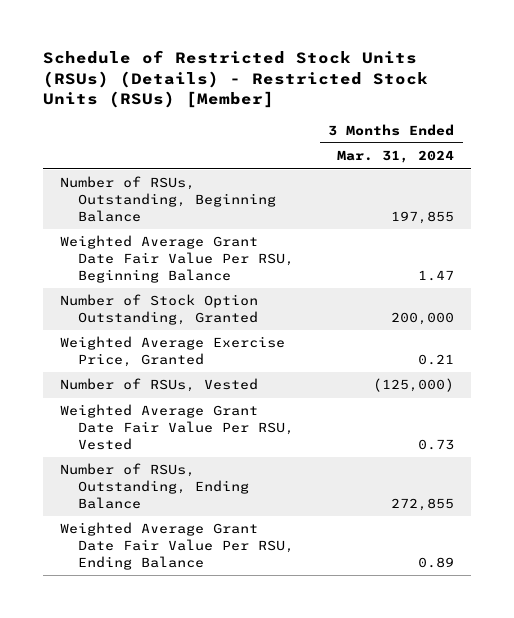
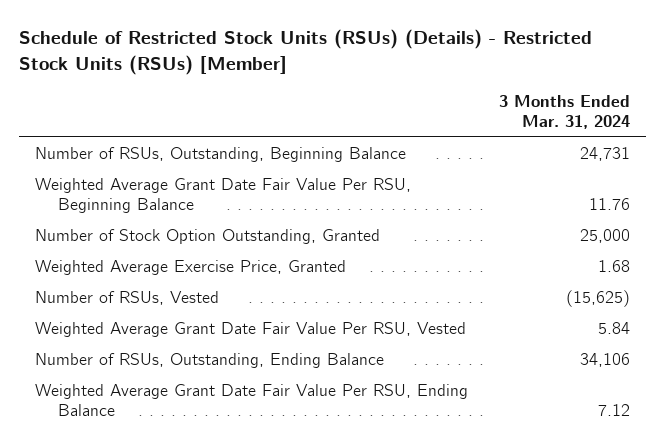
- Number of RSUs, Outstanding, Beginning Balance | 197,855
- Weighted Average Grant Date Fair Value Per RSU, Beginning Balance | 1.47
- Number of Stock Option Outstanding, Granted | 200,000
- Weighted Average Exercise Price, Granted | 0.21
- Number of RSUs, Vested | (125,000)
- Weighted Average Grant Date Fair Value Per RSU, Vested | 0.73
- Number of RSUs, Outstanding, Ending Balance | 272,855
- Weighted Average Grant Date Fair Value Per RSU, Ending Balance | 0.89
+ Number of RSUs, Outstanding, Beginning Balance | 24,731
+ Weighted Average Grant Date Fair Value Per RSU, Beginning Balance | 11.76
+ Number of Stock Option Outstanding, Granted | 25,000
+ Weighted Average Exercise Price, Granted | 1.68
+ Number of RSUs, Vested | (15,625)
+ Weighted Average Grant Date Fair Value Per RSU, Vested | 5.84
+ Number of RSUs, Outstanding, Ending Balance | 34,106
+ Weighted Average Grant Date Fair Value Per RSU, Ending Balance | 7.12

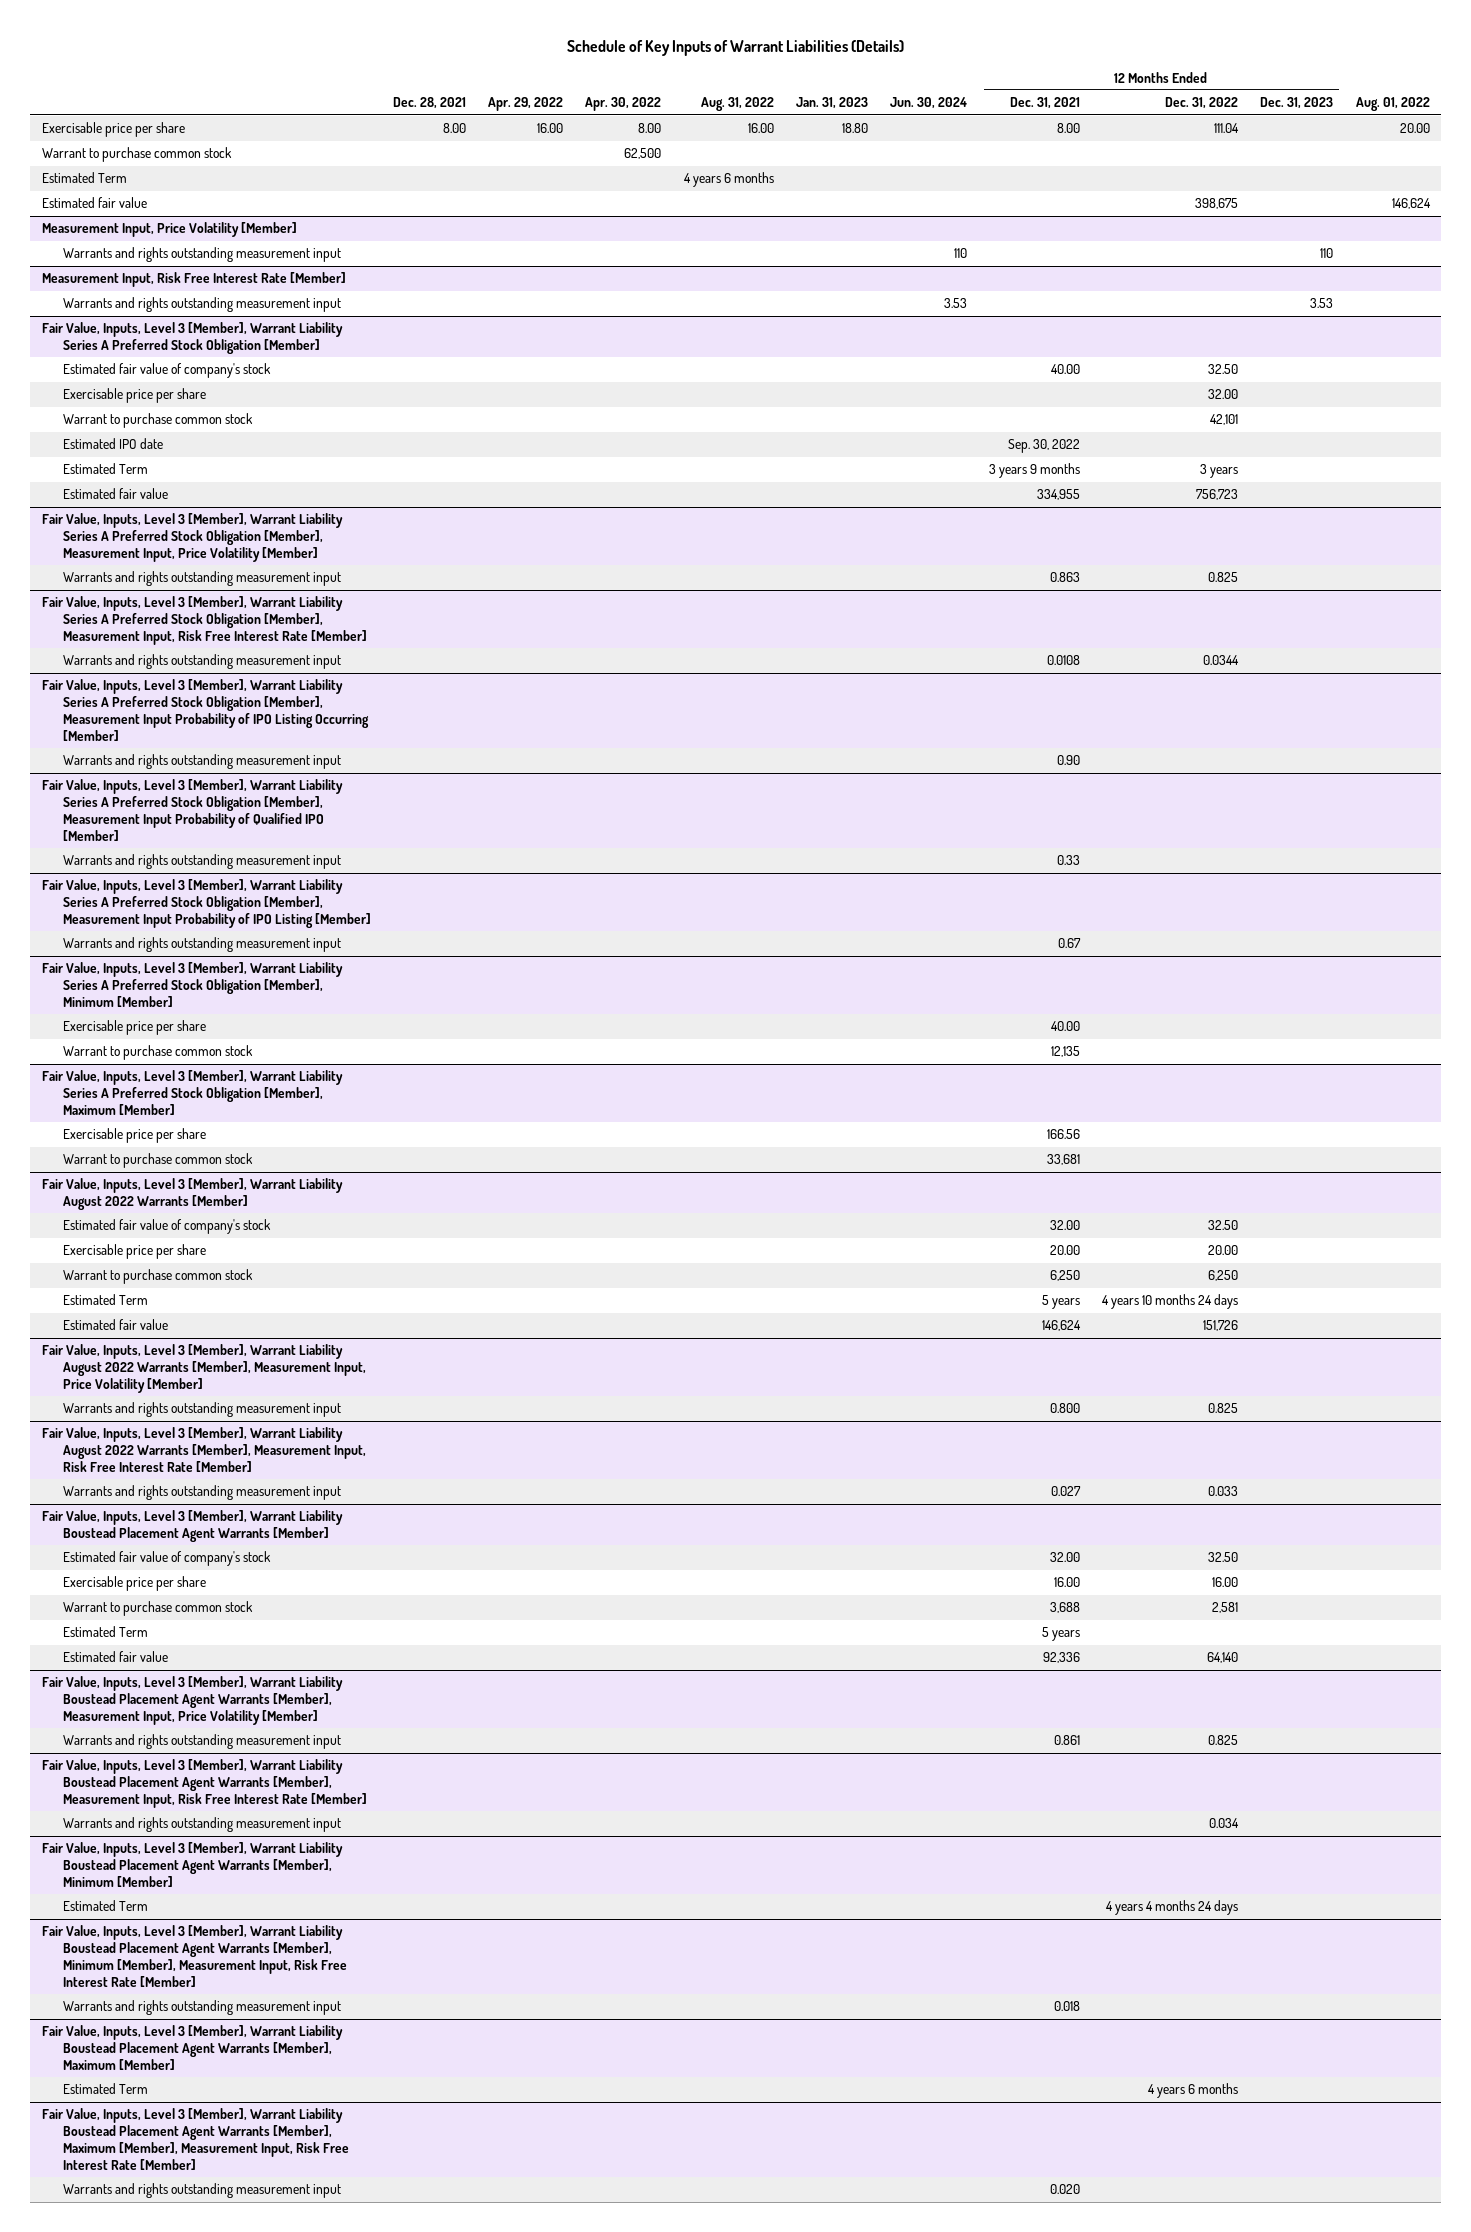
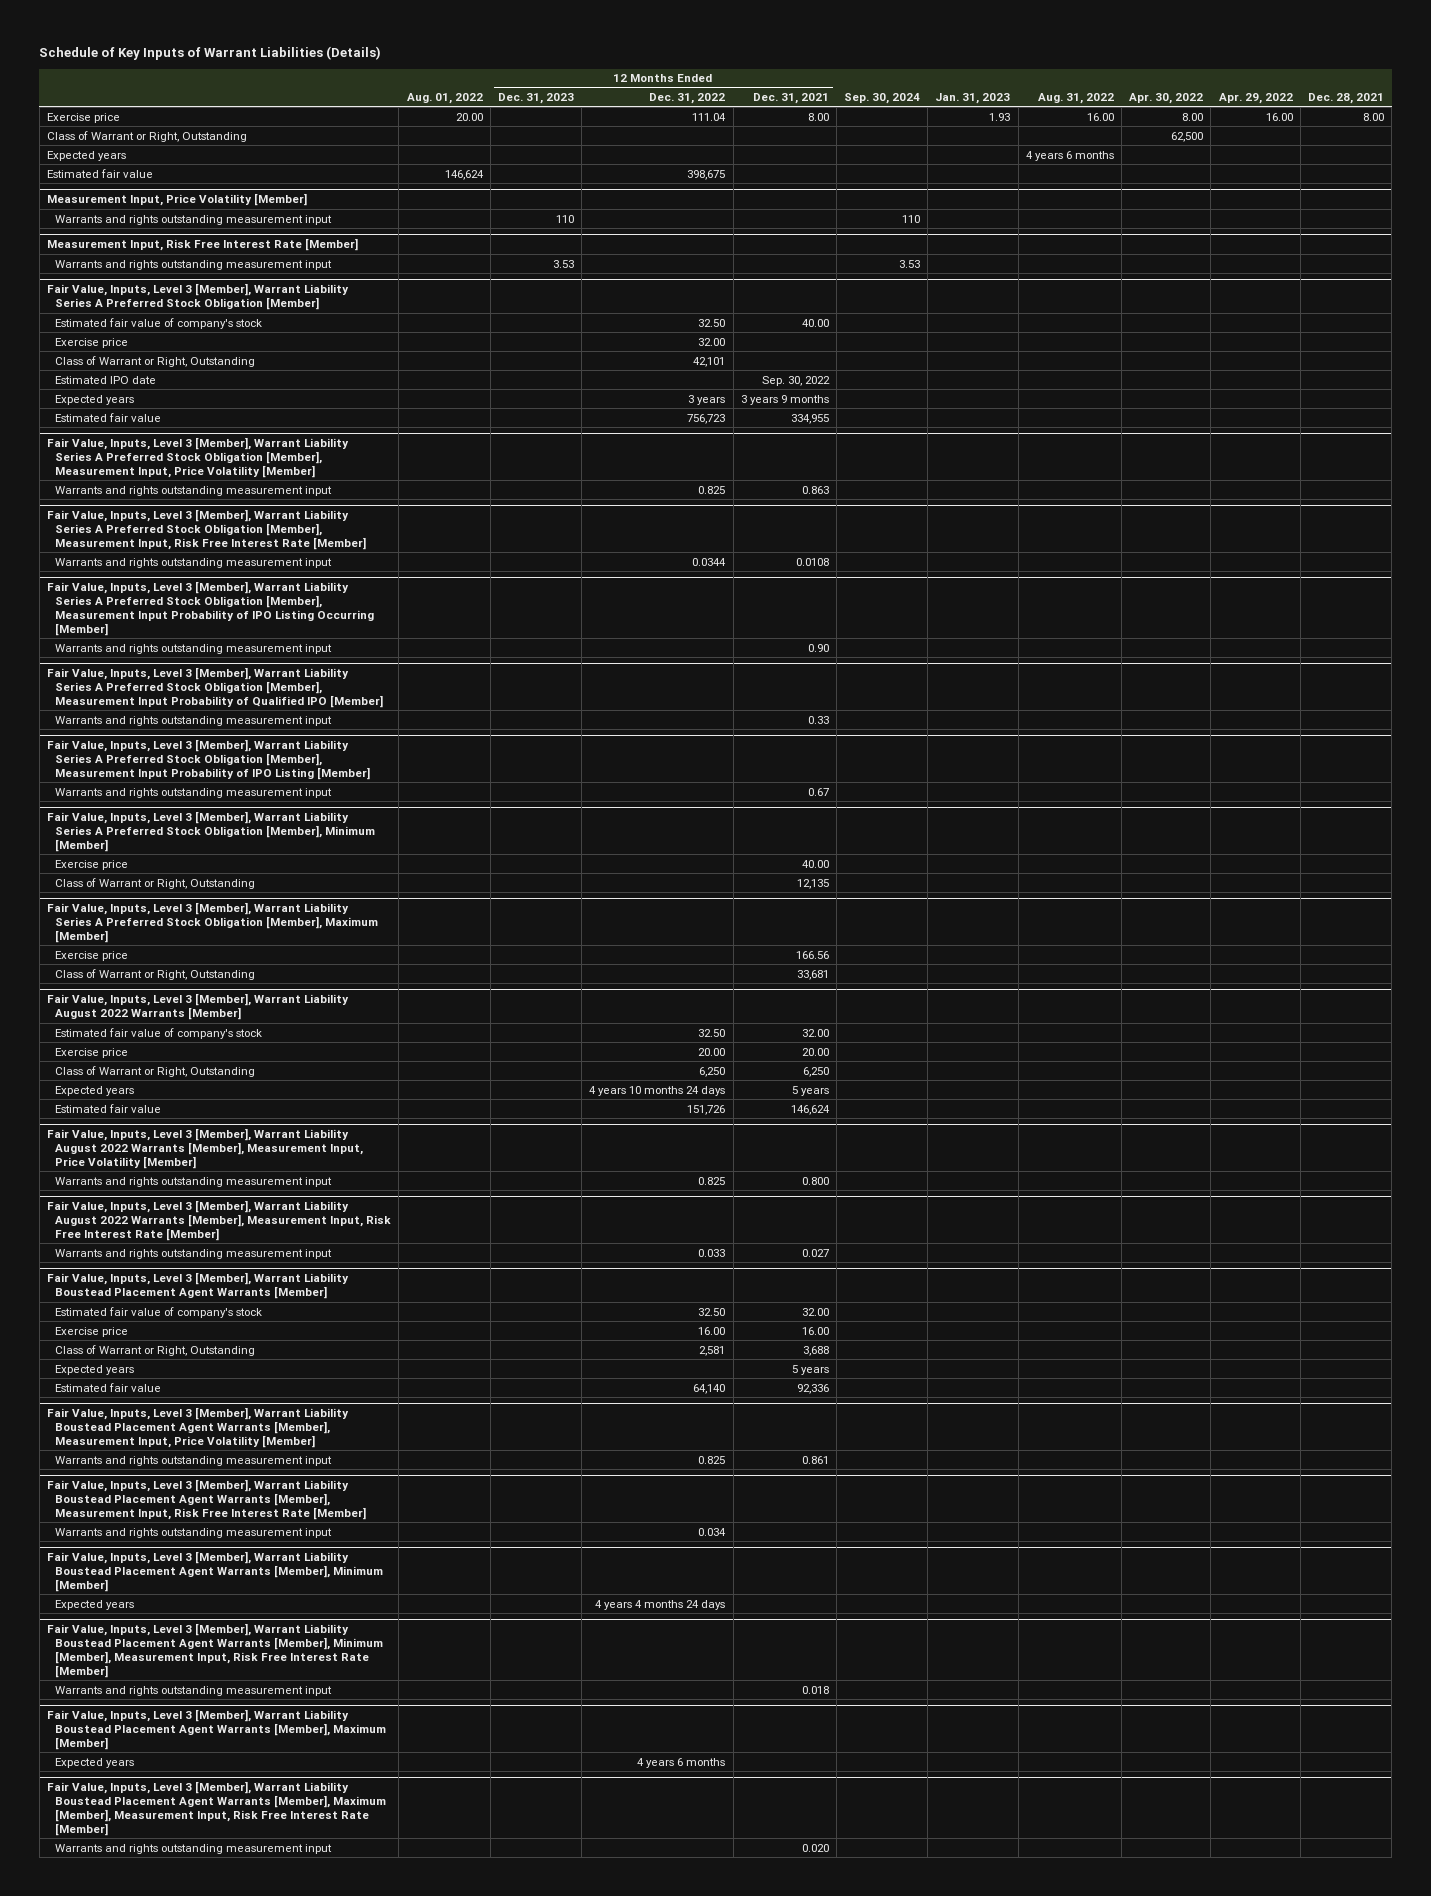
- | Dec. 28, 2021 | Apr. 29, 2022 | Apr. 30, 2022 | Aug. 31, 2022 | Jan. 31, 2023 | Jun. 30, 2024 | 12 Months Ended Dec. 31, 2021 | 12 Months Ended Dec. 31, 2022 | 12 Months Ended Dec. 31, 2023 | Aug. 01, 2022
+ | Aug. 01, 2022 | 12 Months Ended Dec. 31, 2023 | 12 Months Ended Dec. 31, 2022 | 12 Months Ended Dec. 31, 2021 | Sep. 30, 2024 | Jan. 31, 2023 | Aug. 31, 2022 | Apr. 30, 2022 | Apr. 29, 2022 | Dec. 28, 2021
- Exercisable price per share | 8.00 | 16.00 | 8.00 | 16.00 | 18.80 | | 8.00 | 111.04 | | 20.00
- Warrant to purchase common stock | | | 62,500 | | | | | | |
- Estimated Term | | | | 4 years 6 months | | | | | |
+ Exercise price | 20.00 | | 111.04 | 8.00 | | 1.93 | 16.00 | 8.00 | 16.00 | 8.00
+ Class of Warrant or Right, Outstanding | | | | | | | | 62,500 | |
+ Expected years | | | | | | | 4 years 6 months | | |
@ Fair Value, Inputs, Level 3 [Member], Warrant Liability Series A Preferred Stock Obligation [Member]
- Exercisable price per share | | | | | | | | 32.00 | |
- Warrant to purchase common stock | | | | | | | | 42,101 | |
+ Exercise price | | | 32.00 | | | | | | |
+ Class of Warrant or Right, Outstanding | | | 42,101 | | | | | | |
- Estimated Term | | | | | | | 3 years 9 months | 3 years | |
+ Expected years | | | 3 years | 3 years 9 months | | | | | |
@ Fair Value, Inputs, Level 3 [Member], Warrant Liability Series A Preferred Stock Obligation [Member], Minimum [Member]
- Exercisable price per share | | | | | | | 40.00 | | |
- Warrant to purchase common stock | | | | | | | 12,135 | | |
+ Exercise price | | | | 40.00 | | | | | |
+ Class of Warrant or Right, Outstanding | | | | 12,135 | | | | | |
@ Fair Value, Inputs, Level 3 [Member], Warrant Liability Series A Preferred Stock Obligation [Member], Maximum [Member]
- Exercisable price per share | | | | | | | 166.56 | | |
- Warrant to purchase common stock | | | | | | | 33,681 | | |
+ Exercise price | | | | 166.56 | | | | | |
+ Class of Warrant or Right, Outstanding | | | | 33,681 | | | | | |
@ Fair Value, Inputs, Level 3 [Member], Warrant Liability August 2022 Warrants [Member]
- Exercisable price per share | | | | | | | 20.00 | 20.00 | |
- Warrant to purchase common stock | | | | | | | 6,250 | 6,250 | |
- Estimated Term | | | | | | | 5 years | 4 years 10 months 24 days | |
+ Exercise price | | | 20.00 | 20.00 | | | | | |
+ Class of Warrant or Right, Outstanding | | | 6,250 | 6,250 | | | | | |
+ Expected years | | | 4 years 10 months 24 days | 5 years | | | | | |
@ Fair Value, Inputs, Level 3 [Member], Warrant Liability Boustead Placement Agent Warrants [Member]
- Exercisable price per share | | | | | | | 16.00 | 16.00 | |
- Warrant to purchase common stock | | | | | | | 3,688 | 2,581 | |
- Estimated Term | | | | | | | 5 years | | |
+ Exercise price | | | 16.00 | 16.00 | | | | | |
+ Class of Warrant or Right, Outstanding | | | 2,581 | 3,688 | | | | | |
+ Expected years | | | | 5 years | | | | | |
@ Fair Value, Inputs, Level 3 [Member], Warrant Liability Boustead Placement Agent Warrants [Member], Minimum [Member]
- Estimated Term | | | | | | | | 4 years 4 months 24 days | |
+ Expected years | | | 4 years 4 months 24 days | | | | | | |
@ Fair Value, Inputs, Level 3 [Member], Warrant Liability Boustead Placement Agent Warrants [Member], Maximum [Member]
- Estimated Term | | | | | | | | 4 years 6 months | |
+ Expected years | | | 4 years 6 months | | | | | | |

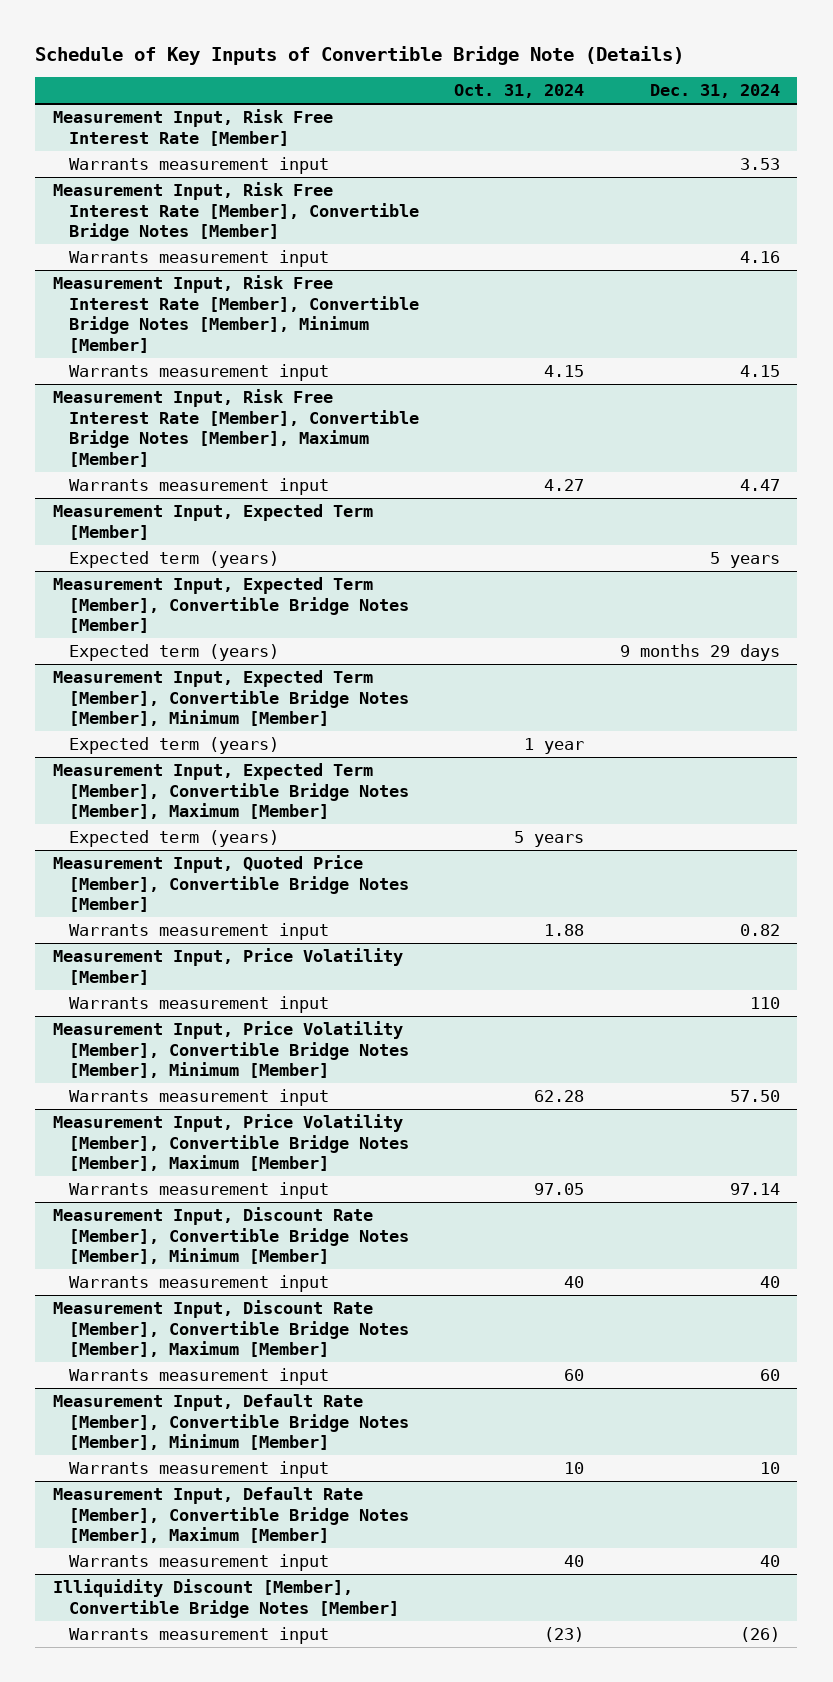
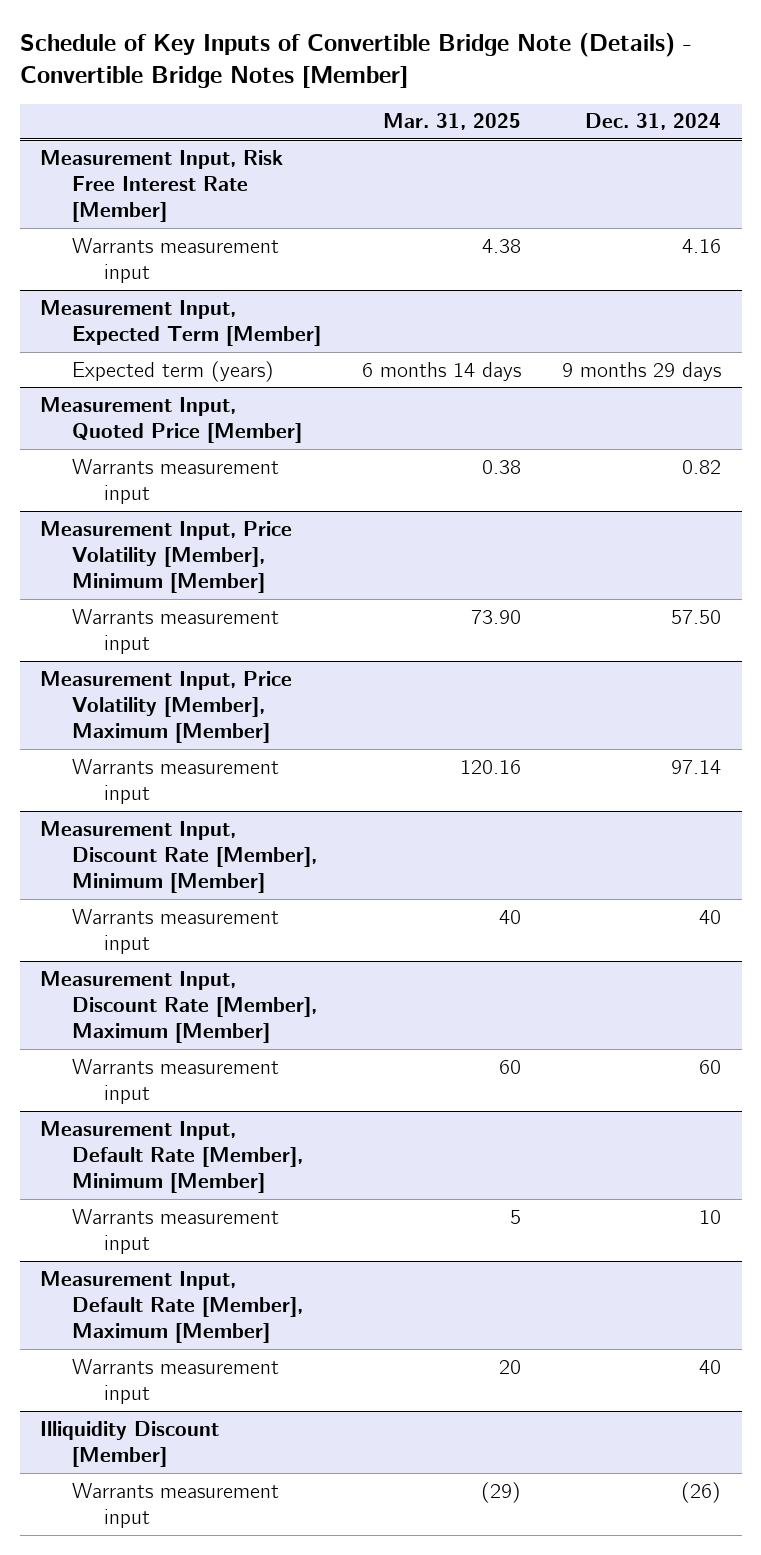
- Schedule of Key Inputs of Convertible Bridge Note (Details)
+ Schedule of Key Inputs of Convertible Bridge Note (Details) - Convertible Bridge Notes [Member]
- | Oct. 31, 2024 | Dec. 31, 2024
+ | Mar. 31, 2025 | Dec. 31, 2024
@ Measurement Input, Risk Free Interest Rate [Member]
- Warrants measurement input | | 3.53
- Measurement Input, Risk Free Interest Rate [Member], Convertible Bridge Notes [Member]
- Measurement Input, Risk Free Interest Rate [Member], Convertible Bridge Notes [Member], Minimum [Member]
- Warrants measurement input | 4.15 | 4.15
- Measurement Input, Risk Free Interest Rate [Member], Convertible Bridge Notes [Member], Maximum [Member]
- Warrants measurement input | 4.27 | 4.47
@ Measurement Input, Expected Term [Member]
- Expected term (years) | | 5 years
- Measurement Input, Expected Term [Member], Convertible Bridge Notes [Member]
- Measurement Input, Expected Term [Member], Convertible Bridge Notes [Member], Minimum [Member]
- Expected term (years) | 1 year |
- Measurement Input, Expected Term [Member], Convertible Bridge Notes [Member], Maximum [Member]
- Expected term (years) | 5 years |
- Measurement Input, Quoted Price [Member], Convertible Bridge Notes [Member]
+ Measurement Input, Quoted Price [Member]
- Measurement Input, Price Volatility [Member]
- Warrants measurement input | | 110
- Measurement Input, Price Volatility [Member], Convertible Bridge Notes [Member], Minimum [Member]
+ Measurement Input, Price Volatility [Member], Minimum [Member]
- Measurement Input, Price Volatility [Member], Convertible Bridge Notes [Member], Maximum [Member]
+ Measurement Input, Price Volatility [Member], Maximum [Member]
- Measurement Input, Discount Rate [Member], Convertible Bridge Notes [Member], Minimum [Member]
+ Measurement Input, Discount Rate [Member], Minimum [Member]
- Measurement Input, Discount Rate [Member], Convertible Bridge Notes [Member], Maximum [Member]
+ Measurement Input, Discount Rate [Member], Maximum [Member]
- Measurement Input, Default Rate [Member], Convertible Bridge Notes [Member], Minimum [Member]
+ Measurement Input, Default Rate [Member], Minimum [Member]
- Measurement Input, Default Rate [Member], Convertible Bridge Notes [Member], Maximum [Member]
+ Measurement Input, Default Rate [Member], Maximum [Member]
- Illiquidity Discount [Member], Convertible Bridge Notes [Member]
+ Illiquidity Discount [Member]

